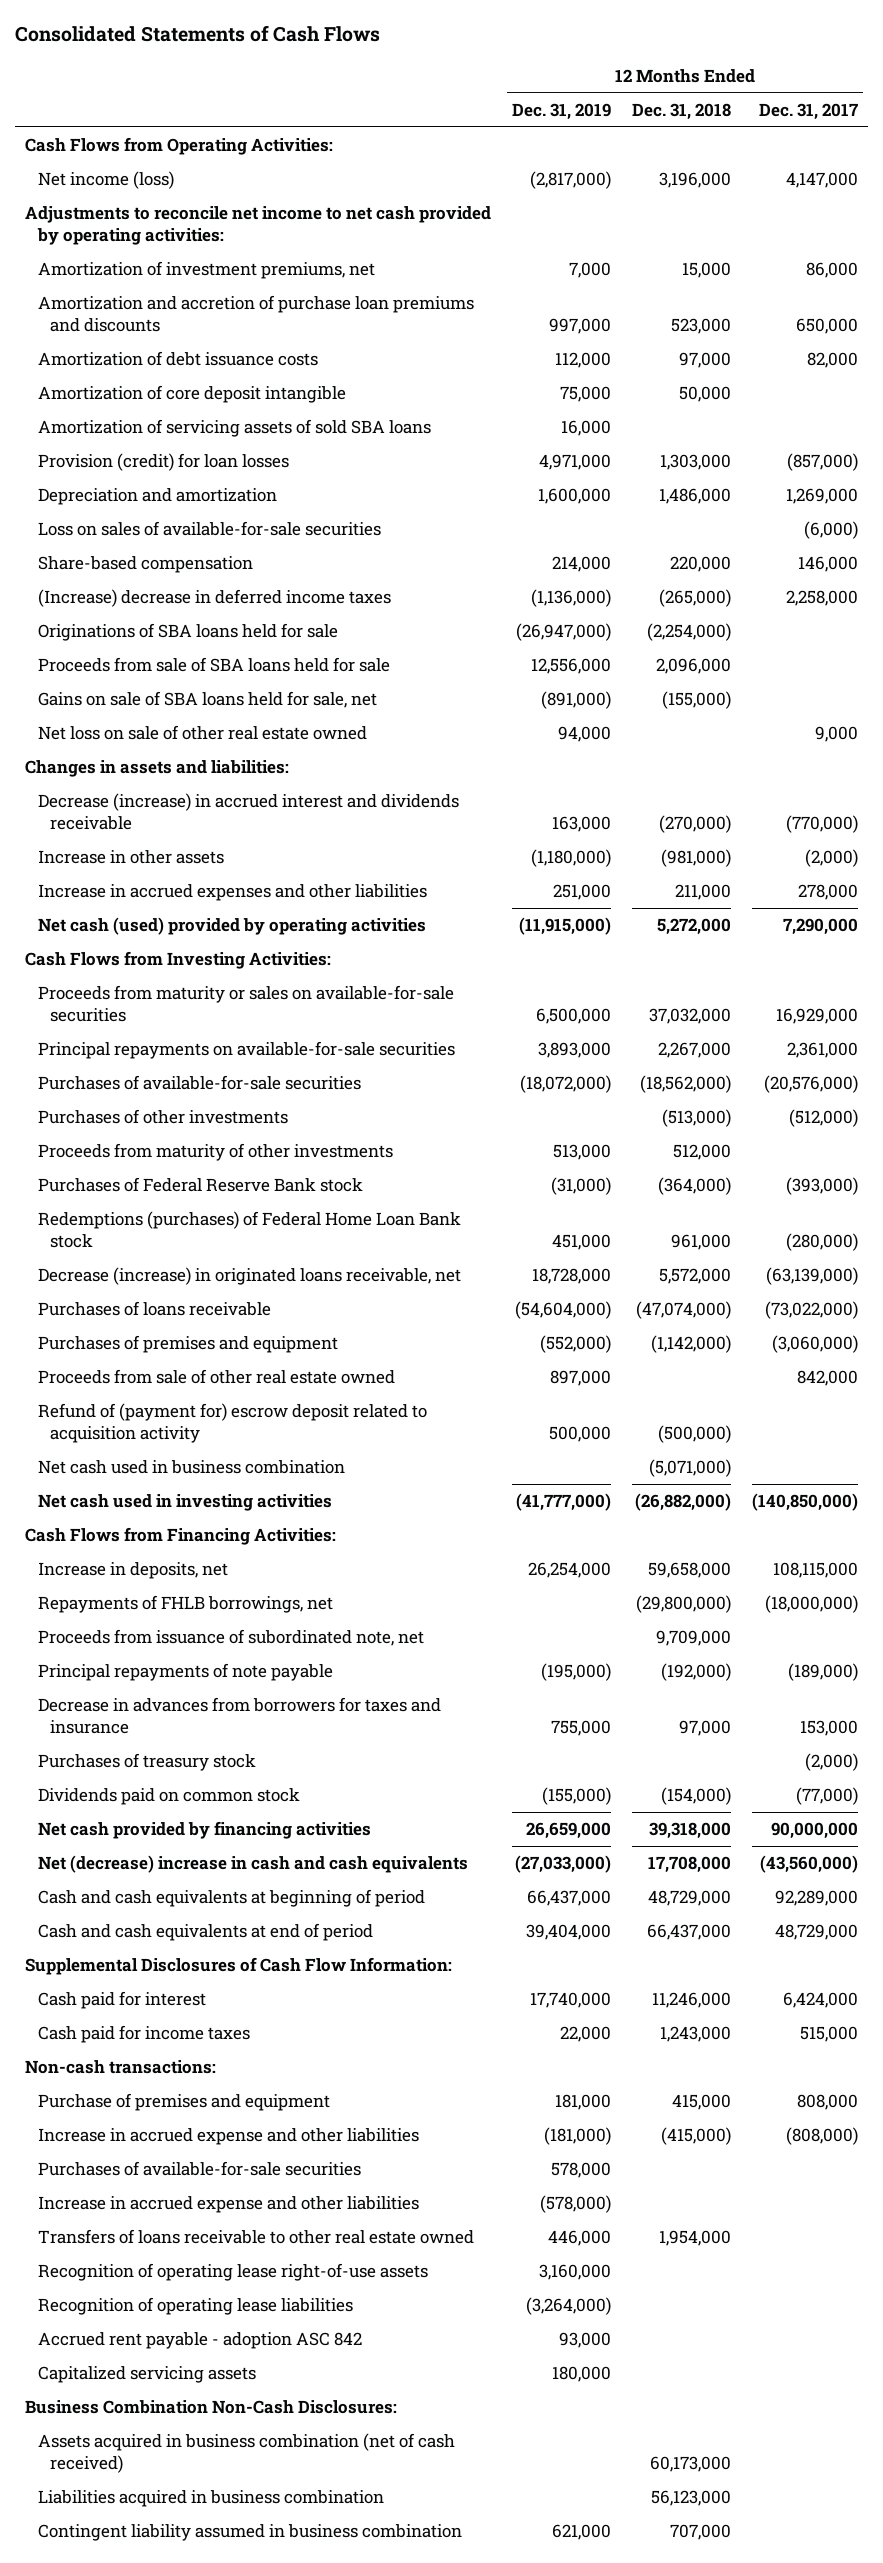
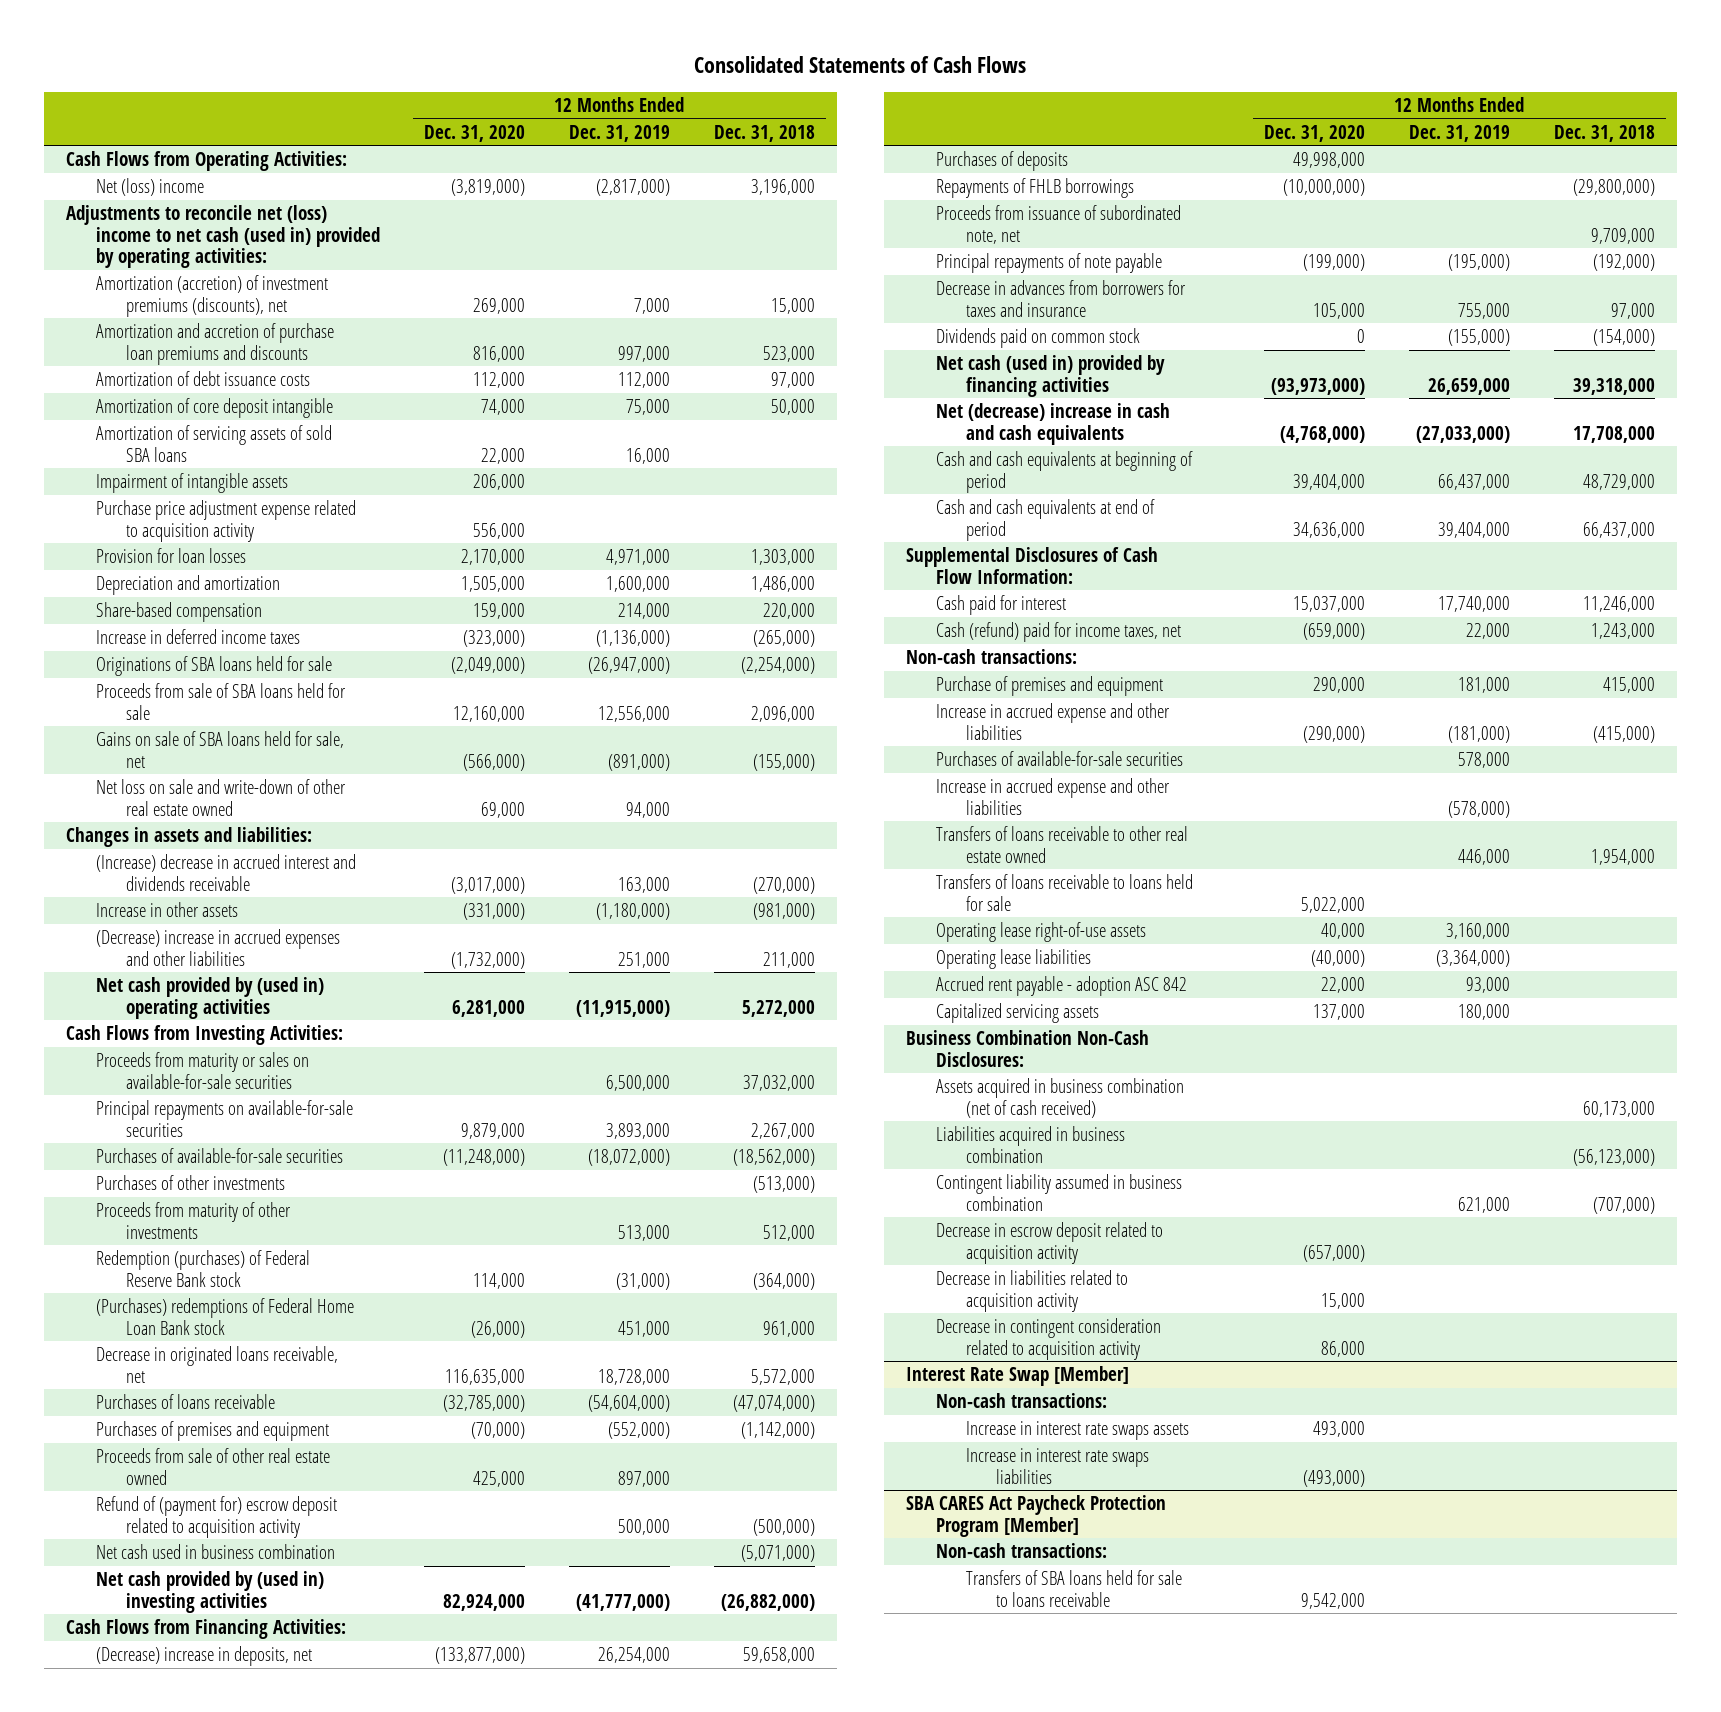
- | 12 Months Ended Dec. 31, 2019 | 12 Months Ended Dec. 31, 2018 | 12 Months Ended Dec. 31, 2017
+ | 12 Months Ended Dec. 31, 2020 | 12 Months Ended Dec. 31, 2019 | 12 Months Ended Dec. 31, 2018
- Net income (loss) | (2,817,000) | 3,196,000 | 4,147,000
- Adjustments to reconcile net income to net cash provided by operating activities:
- Amortization of investment premiums, net | 7,000 | 15,000 | 86,000
+ Net (loss) income | (3,819,000) | (2,817,000) | 3,196,000
+ Adjustments to reconcile net (loss) income to net cash (used in) provided by operating activities:
+ Amortization (accretion) of investment premiums (discounts), net | 269,000 | 7,000 | 15,000
- Provision (credit) for loan losses | 4,971,000 | 1,303,000 | (857,000)
+ Impairment of intangible assets | 206,000 | |
+ Purchase price adjustment expense related to acquisition activity | 556,000 | |
+ Provision for loan losses | 2,170,000 | 4,971,000 | 1,303,000
- Loss on sales of available-for-sale securities | | | (6,000)
- (Increase) decrease in deferred income taxes | (1,136,000) | (265,000) | 2,258,000
+ Increase in deferred income taxes | (323,000) | (1,136,000) | (265,000)
- Net loss on sale of other real estate owned | 94,000 | | 9,000
+ Net loss on sale and write-down of other real estate owned | 69,000 | 94,000 |
- Decrease (increase) in accrued interest and dividends receivable | 163,000 | (270,000) | (770,000)
+ (Increase) decrease in accrued interest and dividends receivable | (3,017,000) | 163,000 | (270,000)
- Increase in accrued expenses and other liabilities | 251,000 | 211,000 | 278,000
- Net cash (used) provided by operating activities | (11,915,000) | 5,272,000 | 7,290,000
+ (Decrease) increase in accrued expenses and other liabilities | (1,732,000) | 251,000 | 211,000
+ Net cash provided by (used in) operating activities | 6,281,000 | (11,915,000) | 5,272,000
- Purchases of Federal Reserve Bank stock | (31,000) | (364,000) | (393,000)
- Redemptions (purchases) of Federal Home Loan Bank stock | 451,000 | 961,000 | (280,000)
- Decrease (increase) in originated loans receivable, net | 18,728,000 | 5,572,000 | (63,139,000)
+ Redemption (purchases) of Federal Reserve Bank stock | 114,000 | (31,000) | (364,000)
+ (Purchases) redemptions of Federal Home Loan Bank stock | (26,000) | 451,000 | 961,000
+ Decrease in originated loans receivable, net | 116,635,000 | 18,728,000 | 5,572,000
- Net cash used in investing activities | (41,777,000) | (26,882,000) | (140,850,000)
+ Net cash provided by (used in) investing activities | 82,924,000 | (41,777,000) | (26,882,000)
- Increase in deposits, net | 26,254,000 | 59,658,000 | 108,115,000
- Repayments of FHLB borrowings, net | | (29,800,000) | (18,000,000)
+ (Decrease) increase in deposits, net | (133,877,000) | 26,254,000 | 59,658,000
+ Purchases of deposits | 49,998,000 | |
+ Repayments of FHLB borrowings | (10,000,000) | | (29,800,000)
- Purchases of treasury stock | | | (2,000)
- Net cash provided by financing activities | 26,659,000 | 39,318,000 | 90,000,000
+ Net cash (used in) provided by financing activities | (93,973,000) | 26,659,000 | 39,318,000
- Cash paid for income taxes | 22,000 | 1,243,000 | 515,000
+ Cash (refund) paid for income taxes, net | (659,000) | 22,000 | 1,243,000
- Recognition of operating lease right-of-use assets | 3,160,000 | |
- Recognition of operating lease liabilities | (3,264,000) | |
+ Transfers of loans receivable to loans held for sale | 5,022,000 | |
+ Operating lease right-of-use assets | 40,000 | 3,160,000 |
+ Operating lease liabilities | (40,000) | (3,364,000) |
- Liabilities acquired in business combination | | 56,123,000 |
- Contingent liability assumed in business combination | 621,000 | 707,000 |
+ Liabilities acquired in business combination | | | (56,123,000)
+ Contingent liability assumed in business combination | | 621,000 | (707,000)
+ Decrease in escrow deposit related to acquisition activity | (657,000) | |
+ Decrease in liabilities related to acquisition activity | 15,000 | |
+ Decrease in contingent consideration related to acquisition activity | 86,000 | |
+ Interest Rate Swap [Member]
+ Non-cash transactions:
+ Increase in interest rate swaps assets | 493,000 | |
+ Increase in interest rate swaps liabilities | (493,000) | |
+ SBA CARES Act Paycheck Protection Program [Member]
+ Non-cash transactions:
+ Transfers of SBA loans held for sale to loans receivable | 9,542,000 | |

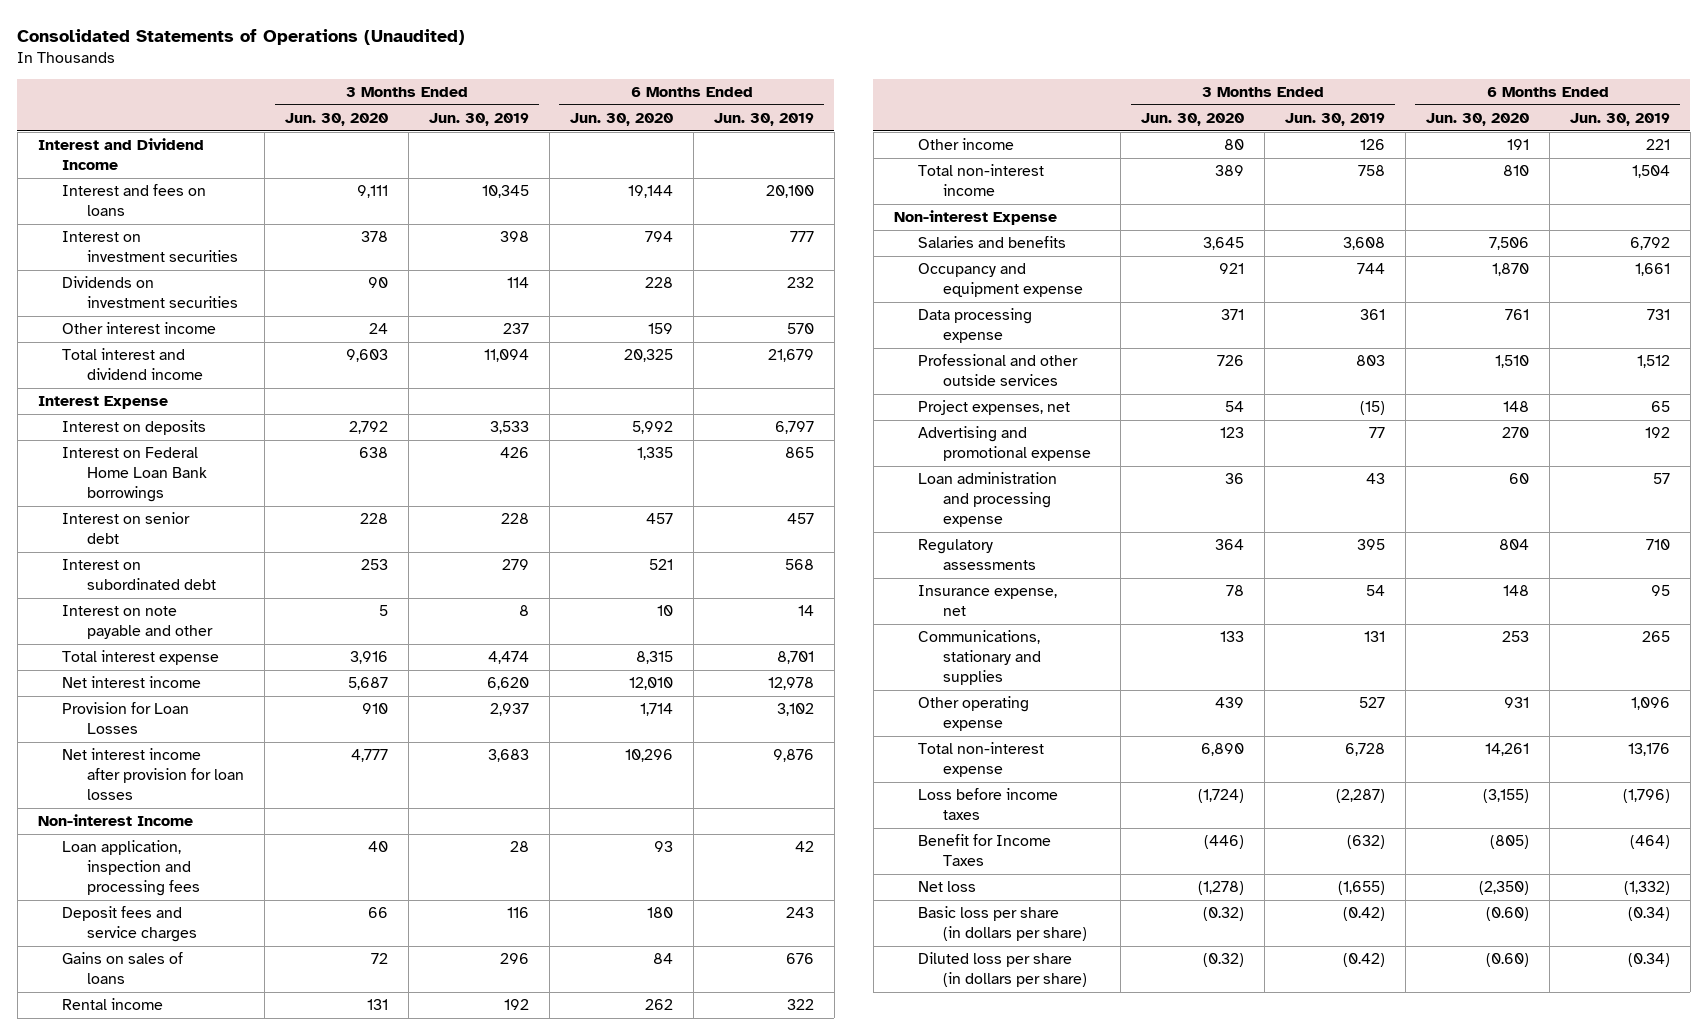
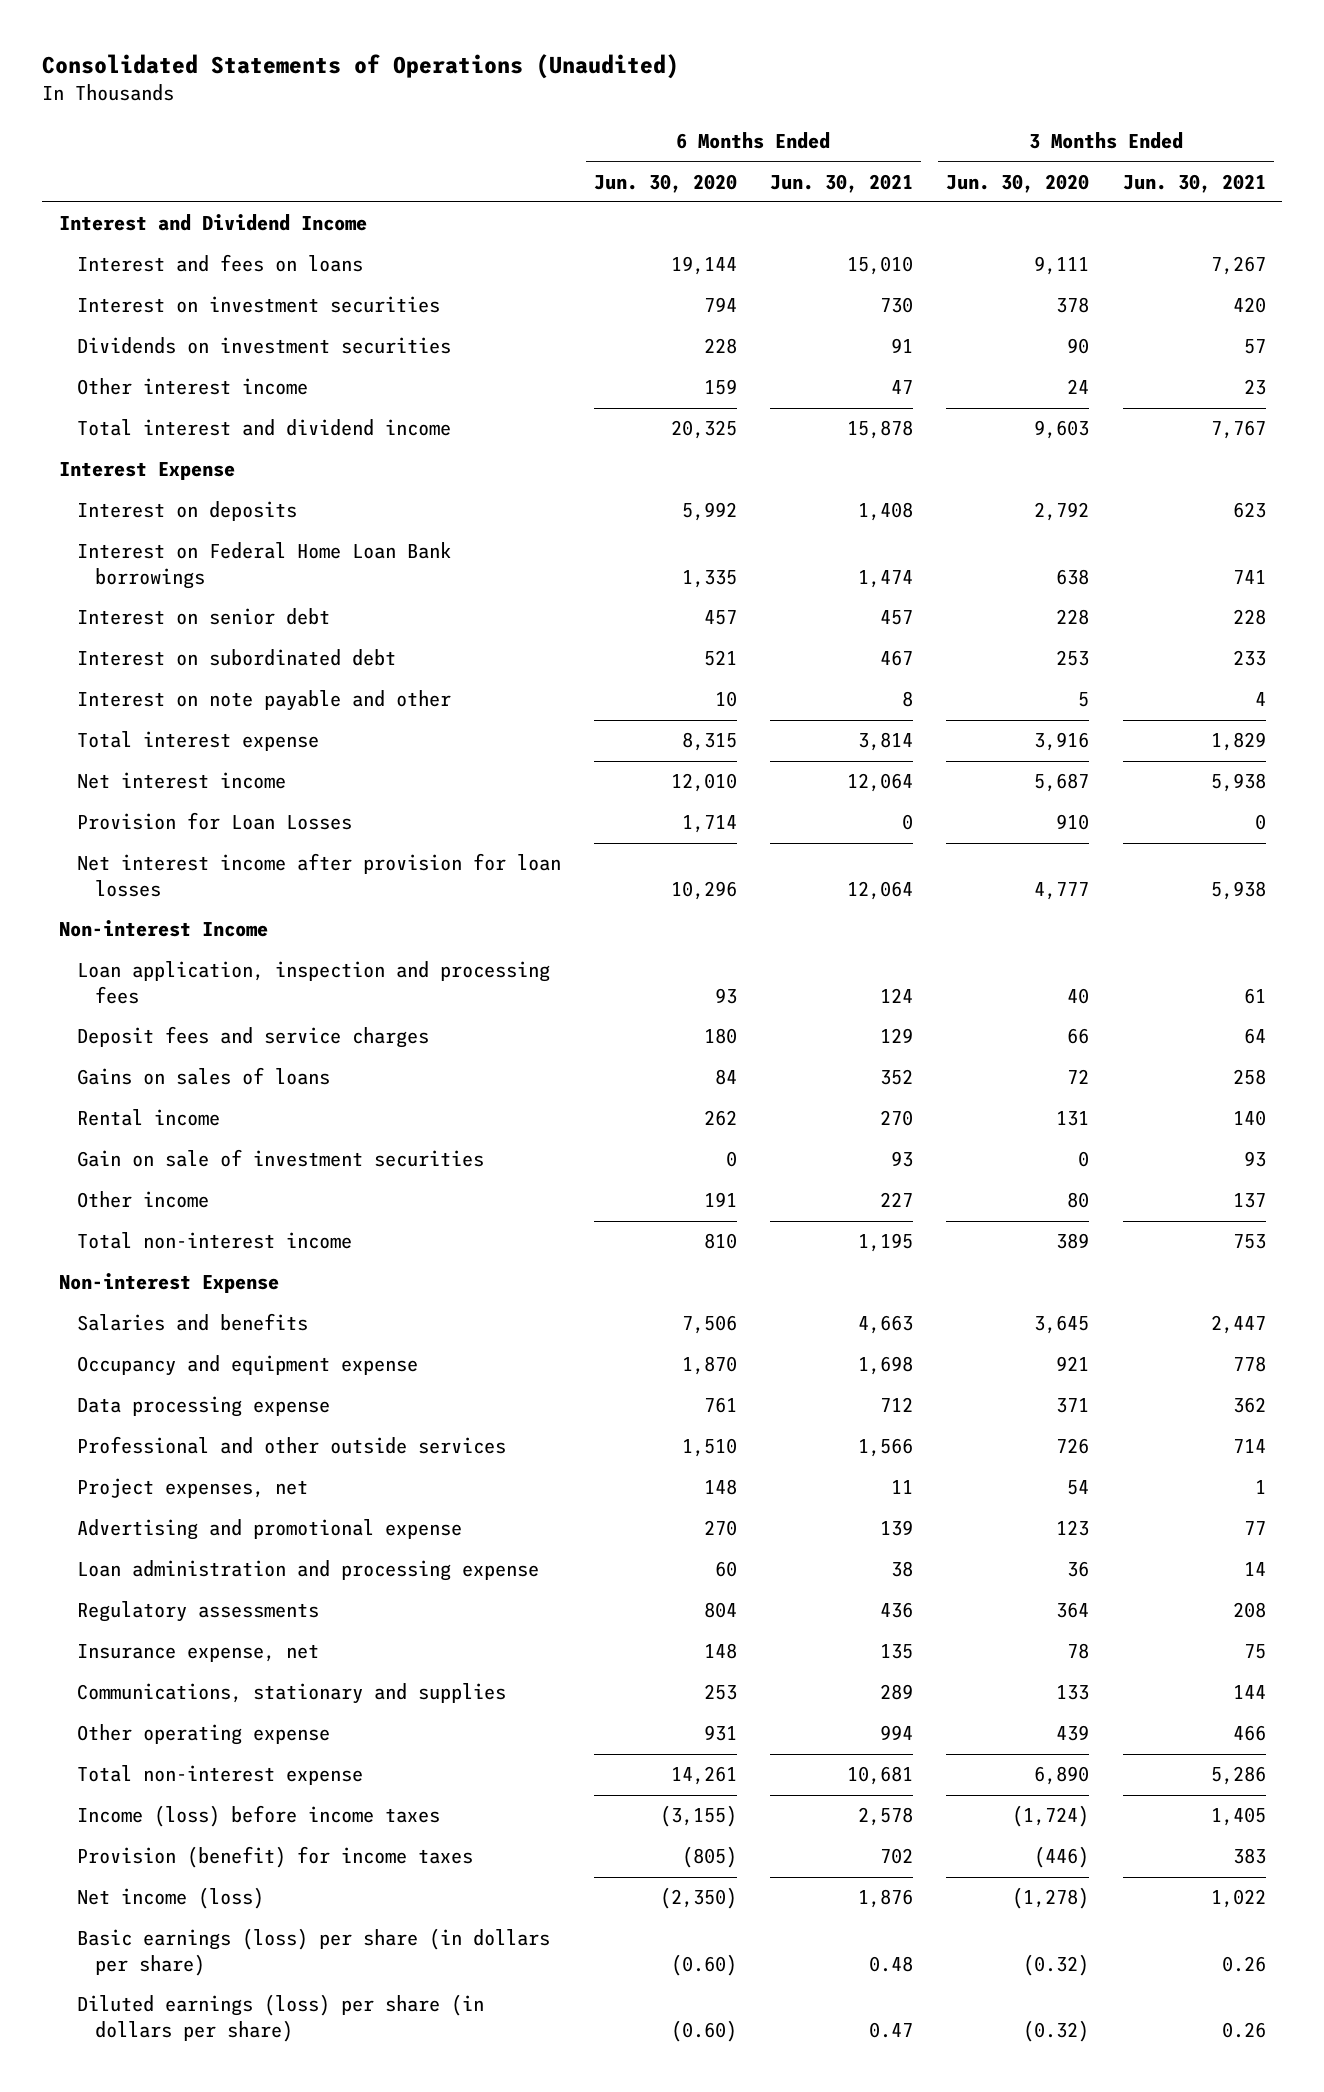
- | 3 Months Ended Jun. 30, 2020 | 3 Months Ended Jun. 30, 2019 | 6 Months Ended Jun. 30, 2020 | 6 Months Ended Jun. 30, 2019
+ | 6 Months Ended Jun. 30, 2020 | 6 Months Ended Jun. 30, 2021 | 3 Months Ended Jun. 30, 2020 | 3 Months Ended Jun. 30, 2021
+ Gain on sale of investment securities | 0 | 93 | 0 | 93
- Loss before income taxes | (1,724) | (2,287) | (3,155) | (1,796)
- Benefit for Income Taxes | (446) | (632) | (805) | (464)
- Net loss | (1,278) | (1,655) | (2,350) | (1,332)
- Basic loss per share (in dollars per share) | (0.32) | (0.42) | (0.60) | (0.34)
- Diluted loss per share (in dollars per share) | (0.32) | (0.42) | (0.60) | (0.34)
+ Income (loss) before income taxes | (3,155) | 2,578 | (1,724) | 1,405
+ Provision (benefit) for income taxes | (805) | 702 | (446) | 383
+ Net income (loss) | (2,350) | 1,876 | (1,278) | 1,022
+ Basic earnings (loss) per share (in dollars per share) | (0.60) | 0.48 | (0.32) | 0.26
+ Diluted earnings (loss) per share (in dollars per share) | (0.60) | 0.47 | (0.32) | 0.26

